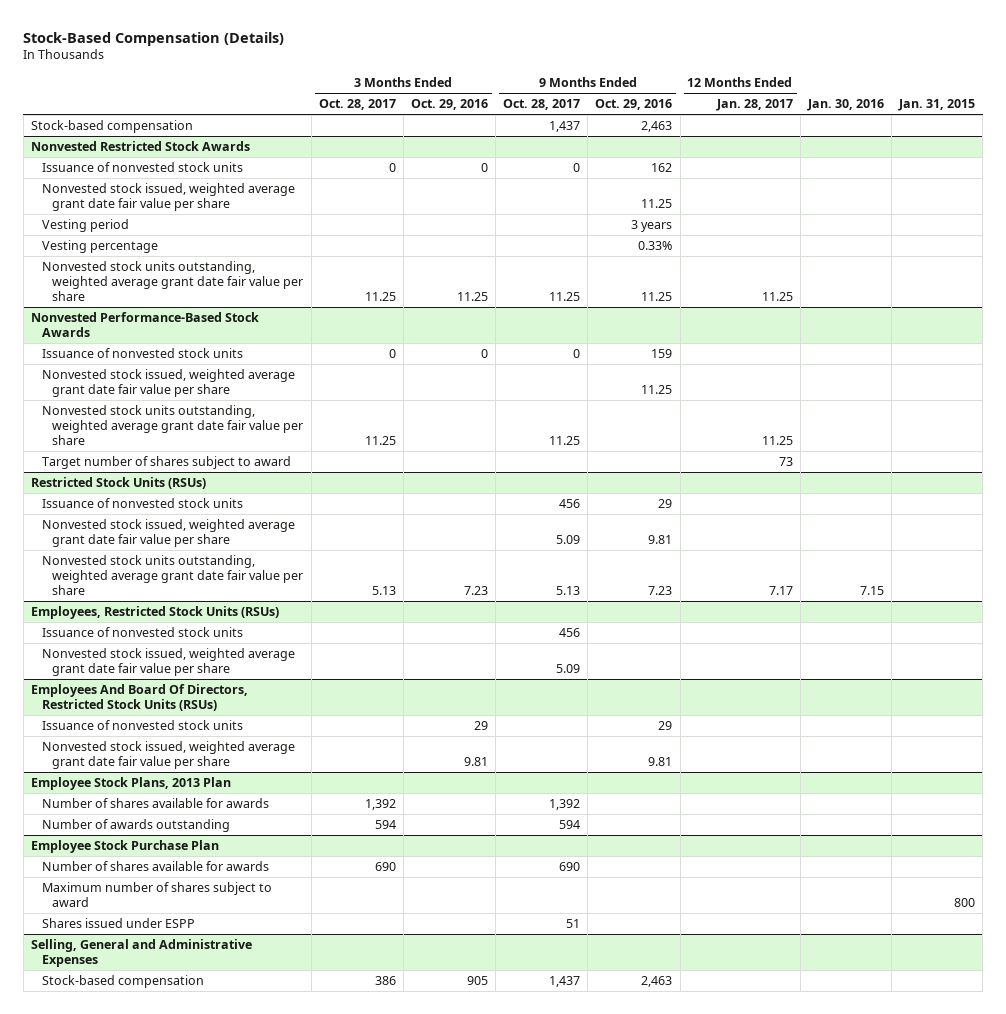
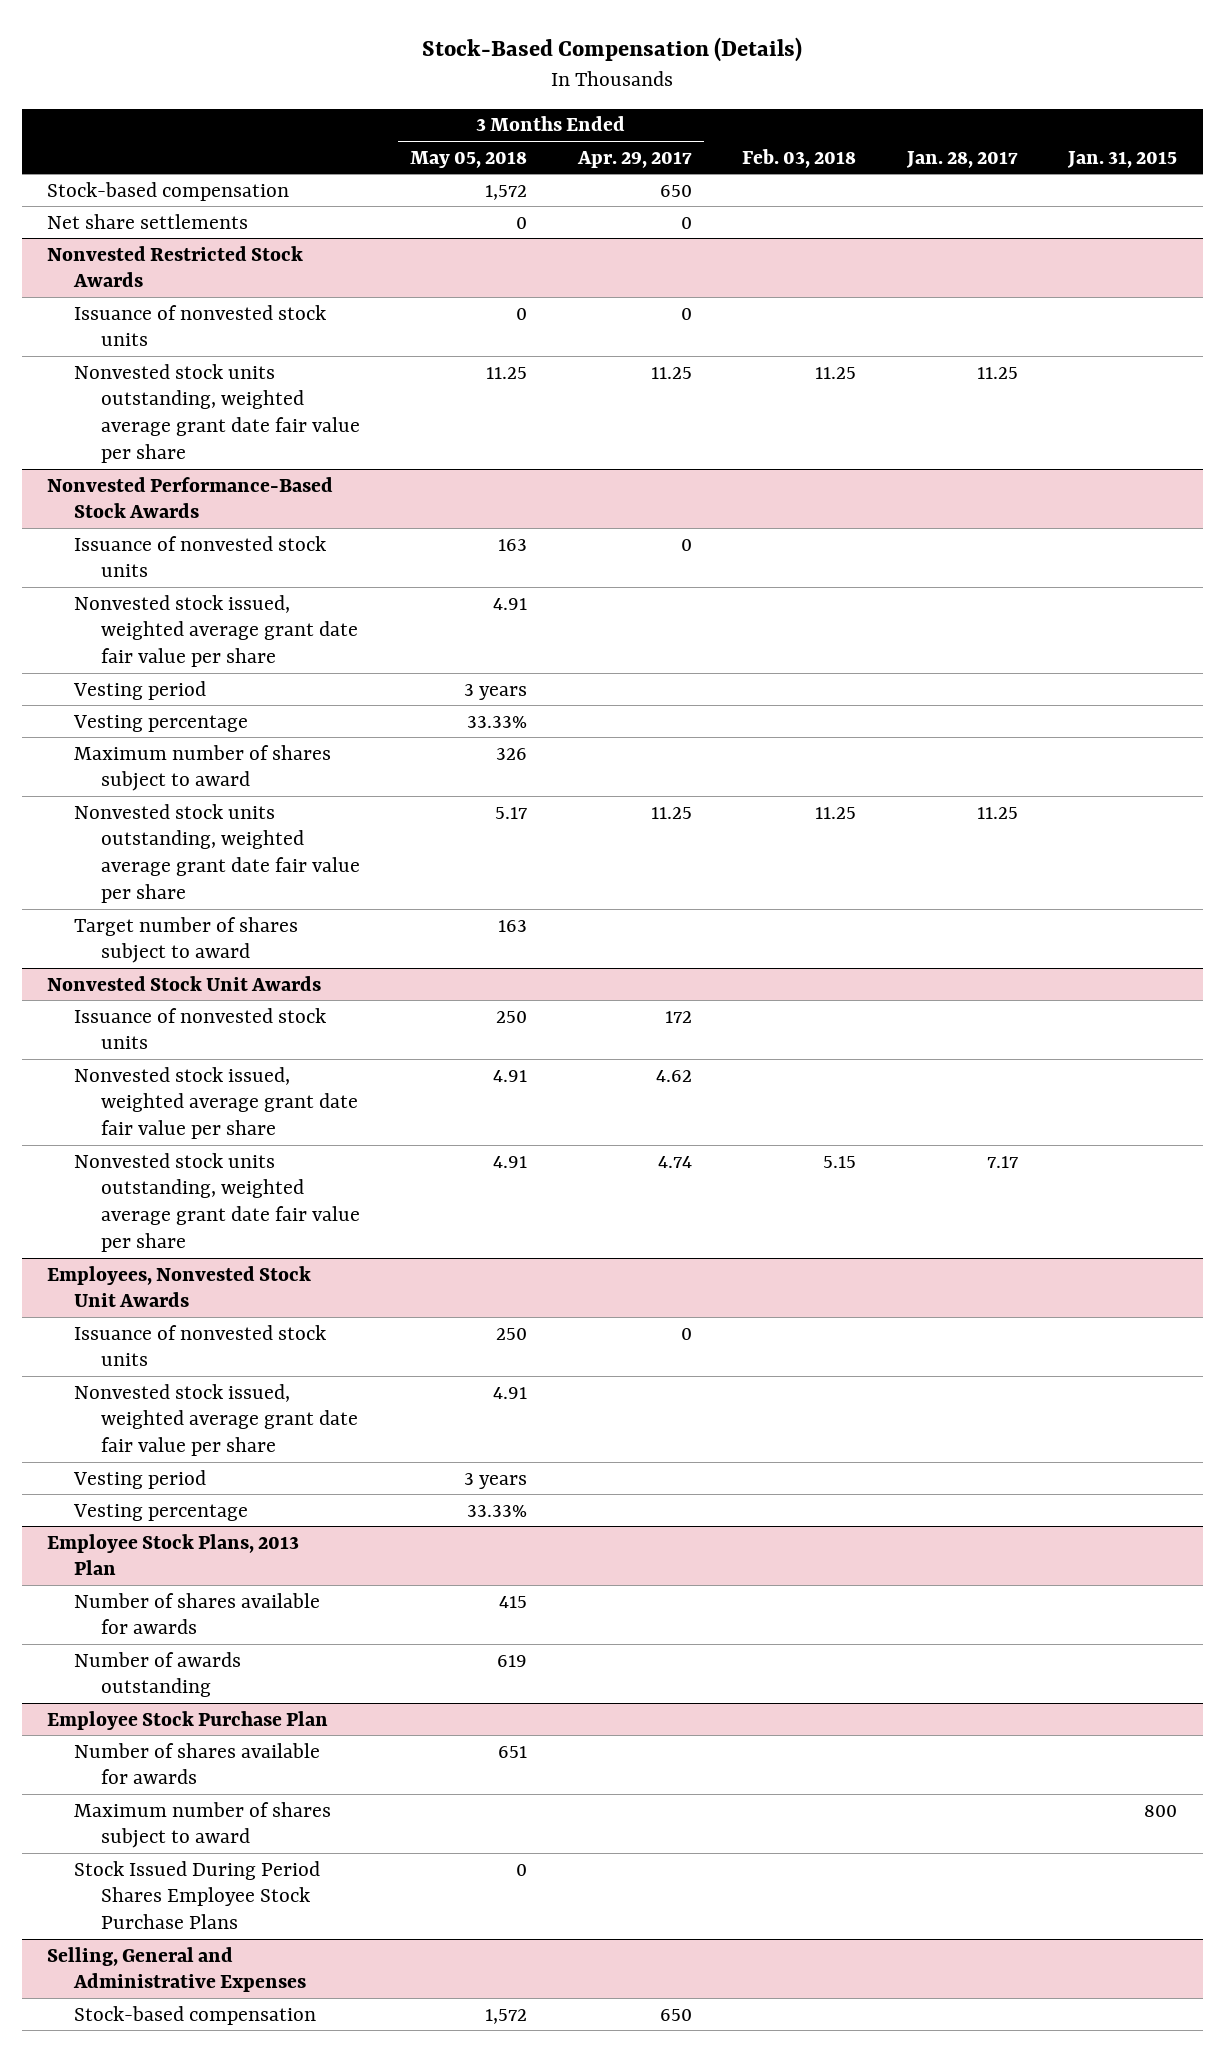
- | 3 Months Ended Oct. 28, 2017 | 3 Months Ended Oct. 29, 2016 | 9 Months Ended Oct. 28, 2017 | 9 Months Ended Oct. 29, 2016 | 12 Months Ended Jan. 28, 2017 | Jan. 30, 2016 | Jan. 31, 2015
+ | 3 Months Ended May 05, 2018 | 3 Months Ended Apr. 29, 2017 | Feb. 03, 2018 | Jan. 28, 2017 | Jan. 31, 2015
+ Net share settlements | 0 | 0 | | |
@ Nonvested Restricted Stock Awards
- Nonvested stock issued, weighted average grant date fair value per share | | | | 11.25 | | |
- Vesting period | | | | 3 years | | |
- Vesting percentage | | | | 0.33% | | |
@ Nonvested Performance-Based Stock Awards
+ Vesting period | 3 years | | | |
+ Vesting percentage | 33.33% | | | |
+ Maximum number of shares subject to award | 326 | | | |
- Restricted Stock Units (RSUs)
+ Nonvested Stock Unit Awards
- Employees, Restricted Stock Units (RSUs)
- Issuance of nonvested stock units | | | 456 | | | |
- Nonvested stock issued, weighted average grant date fair value per share | | | 5.09 | | | |
- Employees And Board Of Directors, Restricted Stock Units (RSUs)
- Issuance of nonvested stock units | | 29 | | 29 | | |
- Nonvested stock issued, weighted average grant date fair value per share | | 9.81 | | 9.81 | | |
+ Employees, Nonvested Stock Unit Awards
+ Issuance of nonvested stock units | 250 | 0 | | |
+ Nonvested stock issued, weighted average grant date fair value per share | 4.91 | | | |
+ Vesting period | 3 years | | | |
+ Vesting percentage | 33.33% | | | |
@ Employee Stock Purchase Plan
- Shares issued under ESPP | | | 51 | | | |
+ Stock Issued During Period Shares Employee Stock Purchase Plans | 0 | | | |

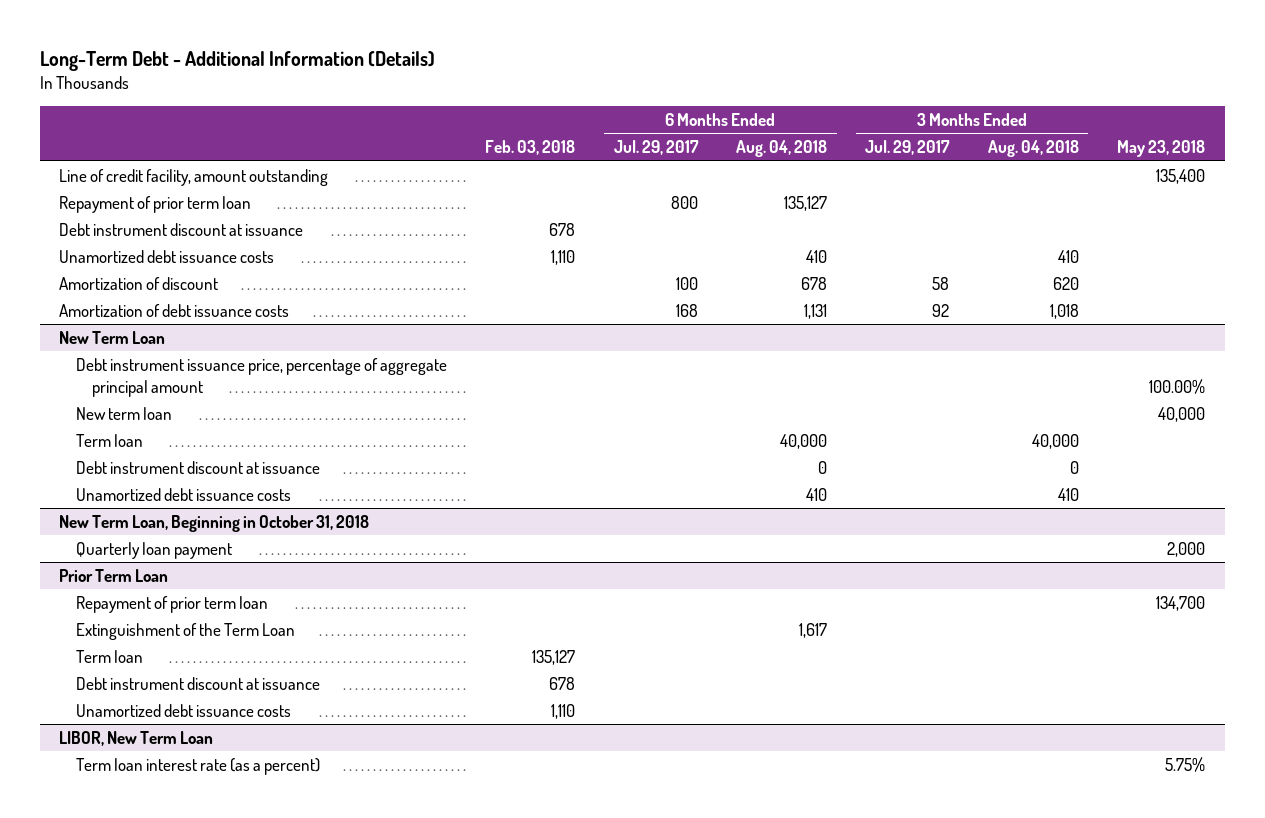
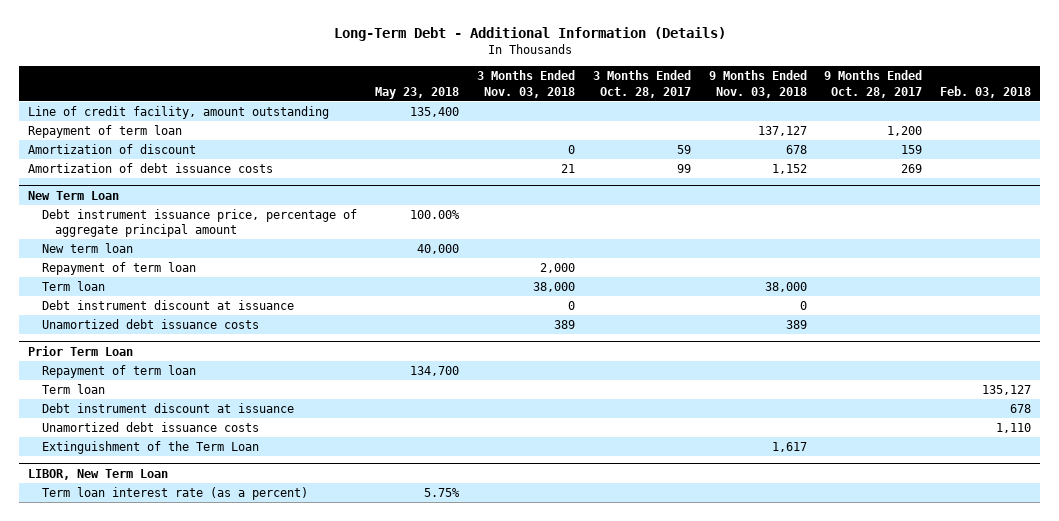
- | Feb. 03, 2018 | 6 Months Ended Jul. 29, 2017 | 6 Months Ended Aug. 04, 2018 | 3 Months Ended Jul. 29, 2017 | 3 Months Ended Aug. 04, 2018 | May 23, 2018
+ | May 23, 2018 | 3 Months Ended Nov. 03, 2018 | 3 Months Ended Oct. 28, 2017 | 9 Months Ended Nov. 03, 2018 | 9 Months Ended Oct. 28, 2017 | Feb. 03, 2018
- Repayment of prior term loan | | 800 | 135,127 | | |
- Debt instrument discount at issuance | 678 | | | | |
- Unamortized debt issuance costs | 1,110 | | 410 | | 410 |
+ Repayment of term loan | | | | 137,127 | 1,200 |
@ New Term Loan
+ Repayment of term loan | | 2,000 | | | |
- New Term Loan, Beginning in October 31, 2018
- Quarterly loan payment | | | | | | 2,000
@ Prior Term Loan
- Repayment of prior term loan | | | | | | 134,700
+ Repayment of term loan | 134,700 | | | | |
moved down: Extinguishment of the Term Loan | | | | 1,617 | |

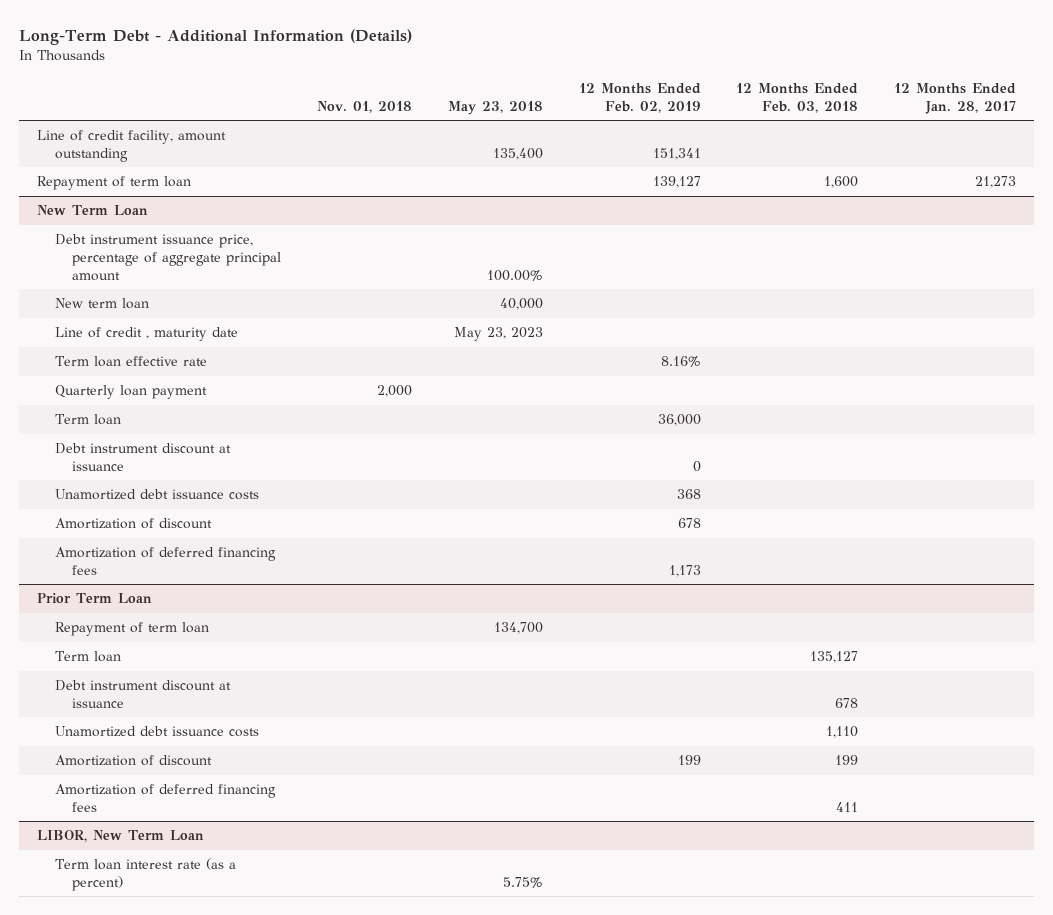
- | May 23, 2018 | 3 Months Ended Nov. 03, 2018 | 3 Months Ended Oct. 28, 2017 | 9 Months Ended Nov. 03, 2018 | 9 Months Ended Oct. 28, 2017 | Feb. 03, 2018
+ | Nov. 01, 2018 | May 23, 2018 | 12 Months Ended Feb. 02, 2019 | 12 Months Ended Feb. 03, 2018 | 12 Months Ended Jan. 28, 2017
- Amortization of discount | | 0 | 59 | 678 | 159 |
- Amortization of debt issuance costs | | 21 | 99 | 1,152 | 269 |
@ New Term Loan
- Repayment of term loan | | 2,000 | | | |
+ Line of credit , maturity date | | May 23, 2023 | | |
+ Term loan effective rate | | | 8.16% | |
+ Quarterly loan payment | 2,000 | | | |
+ Amortization of discount | | | 678 | |
+ Amortization of deferred financing fees | | | 1,173 | |
@ Prior Term Loan
- Extinguishment of the Term Loan | | | | 1,617 | |
+ Amortization of discount | | | 199 | 199 |
+ Amortization of deferred financing fees | | | | 411 |

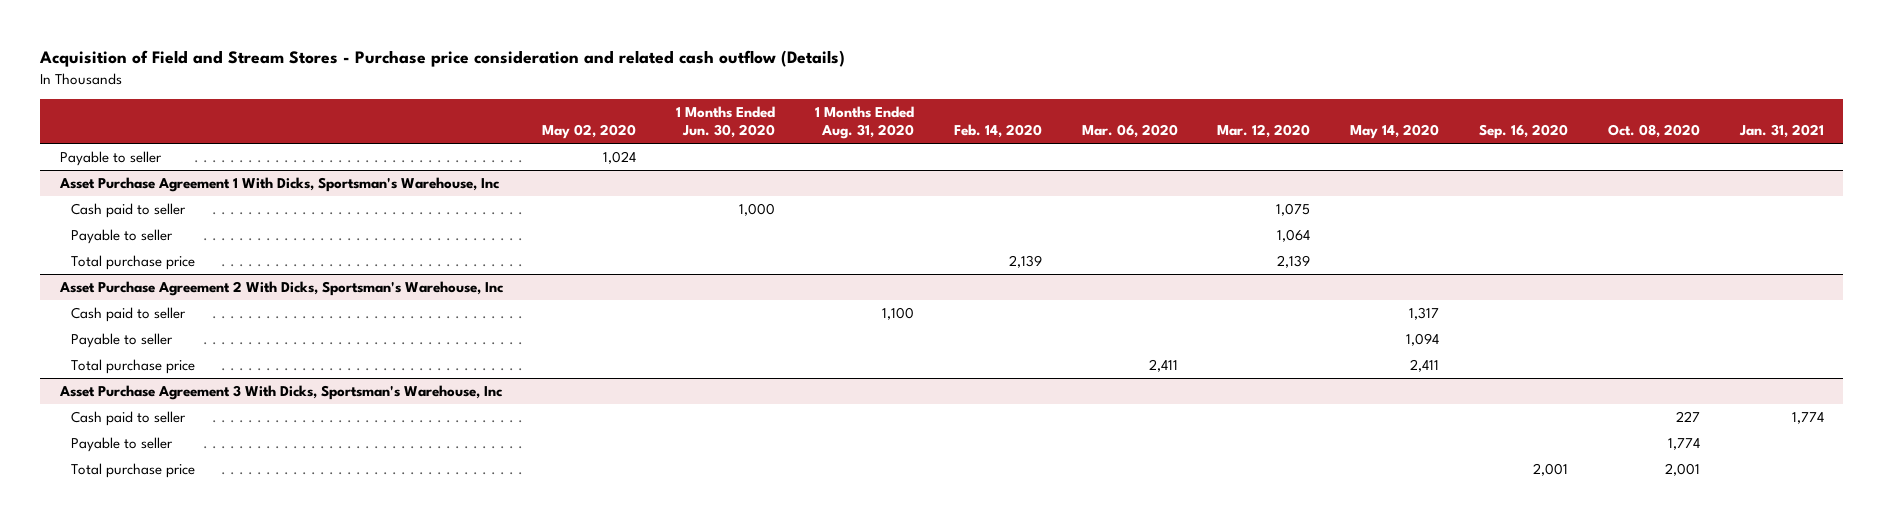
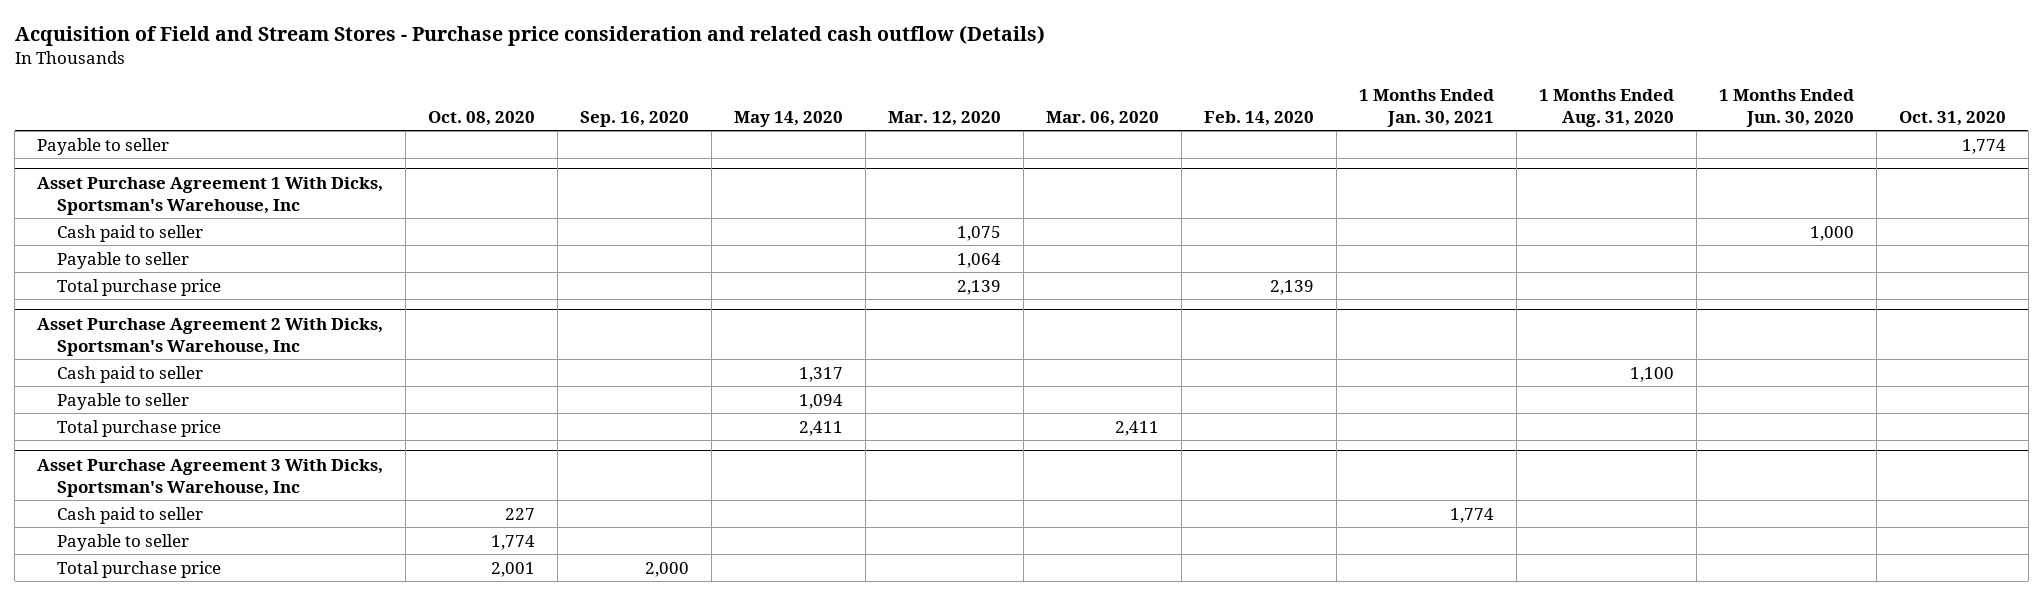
- | May 02, 2020 | 1 Months Ended Jun. 30, 2020 | 1 Months Ended Aug. 31, 2020 | Feb. 14, 2020 | Mar. 06, 2020 | Mar. 12, 2020 | May 14, 2020 | Sep. 16, 2020 | Oct. 08, 2020 | Jan. 31, 2021
+ | Oct. 08, 2020 | Sep. 16, 2020 | May 14, 2020 | Mar. 12, 2020 | Mar. 06, 2020 | Feb. 14, 2020 | 1 Months Ended Jan. 30, 2021 | 1 Months Ended Aug. 31, 2020 | 1 Months Ended Jun. 30, 2020 | Oct. 31, 2020
@ Asset Purchase Agreement 3 With Dicks, Sportsman's Warehouse, Inc
- Total purchase price | | | | | | | | 2,001 | 2,001 |
+ Total purchase price | 2,001 | 2,000 | | | | | | | |

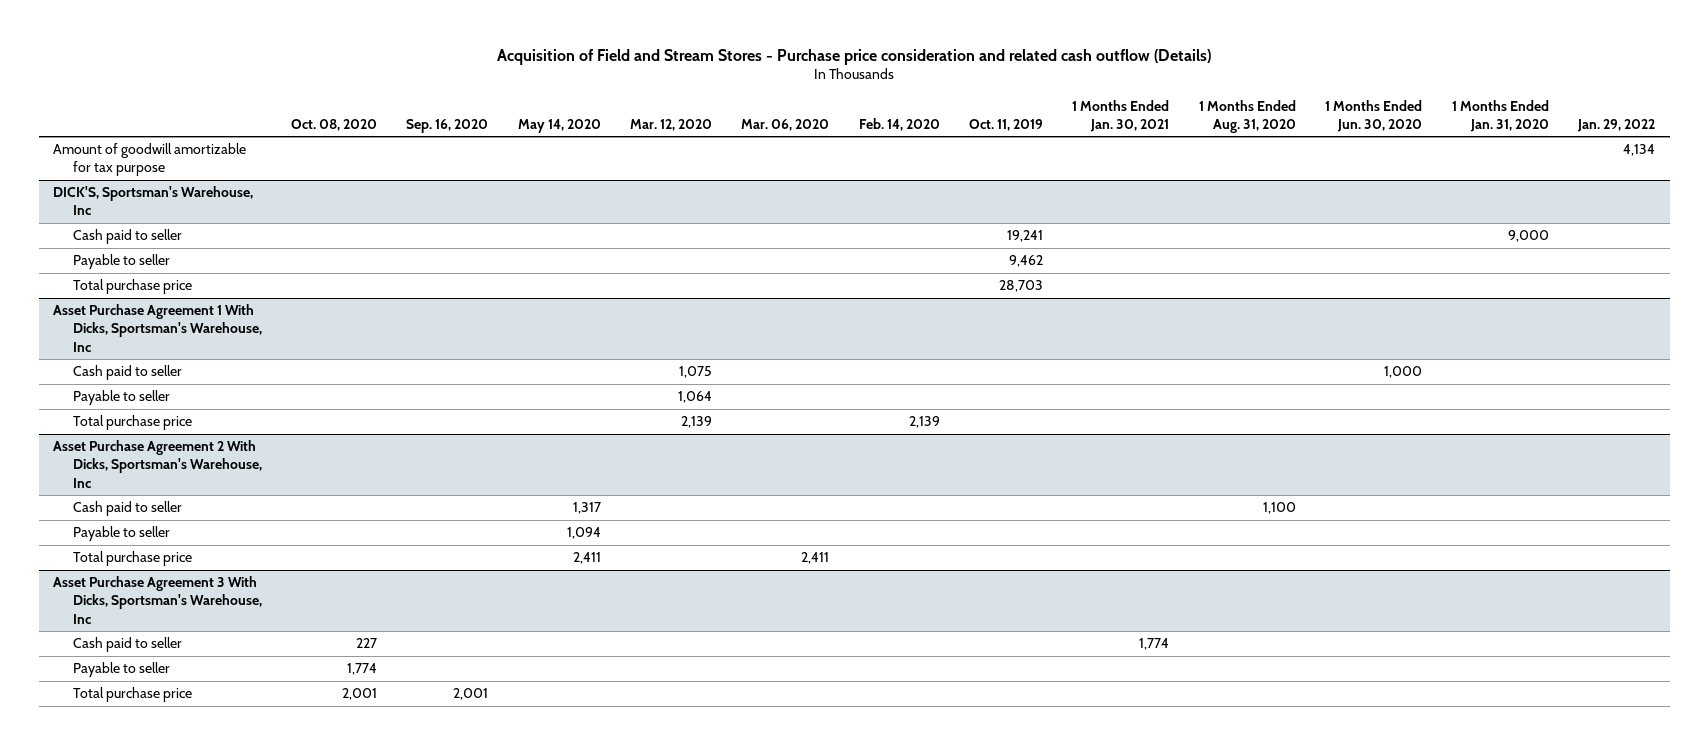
- | Oct. 08, 2020 | Sep. 16, 2020 | May 14, 2020 | Mar. 12, 2020 | Mar. 06, 2020 | Feb. 14, 2020 | 1 Months Ended Jan. 30, 2021 | 1 Months Ended Aug. 31, 2020 | 1 Months Ended Jun. 30, 2020 | Oct. 31, 2020
+ | Oct. 08, 2020 | Sep. 16, 2020 | May 14, 2020 | Mar. 12, 2020 | Mar. 06, 2020 | Feb. 14, 2020 | Oct. 11, 2019 | 1 Months Ended Jan. 30, 2021 | 1 Months Ended Aug. 31, 2020 | 1 Months Ended Jun. 30, 2020 | 1 Months Ended Jan. 31, 2020 | Jan. 29, 2022
- Payable to seller | | | | | | | | | | 1,774
+ Amount of goodwill amortizable for tax purpose | | | | | | | | | | | | 4,134
+ DICK'S, Sportsman's Warehouse, Inc
+ Cash paid to seller | | | | | | | 19,241 | | | | 9,000 |
+ Payable to seller | | | | | | | 9,462 | | | | |
+ Total purchase price | | | | | | | 28,703 | | | | |
@ Asset Purchase Agreement 3 With Dicks, Sportsman's Warehouse, Inc
- Total purchase price | 2,001 | 2,000 | | | | | | | |
+ Total purchase price | 2,001 | 2,001 | | | | | | | | | |

